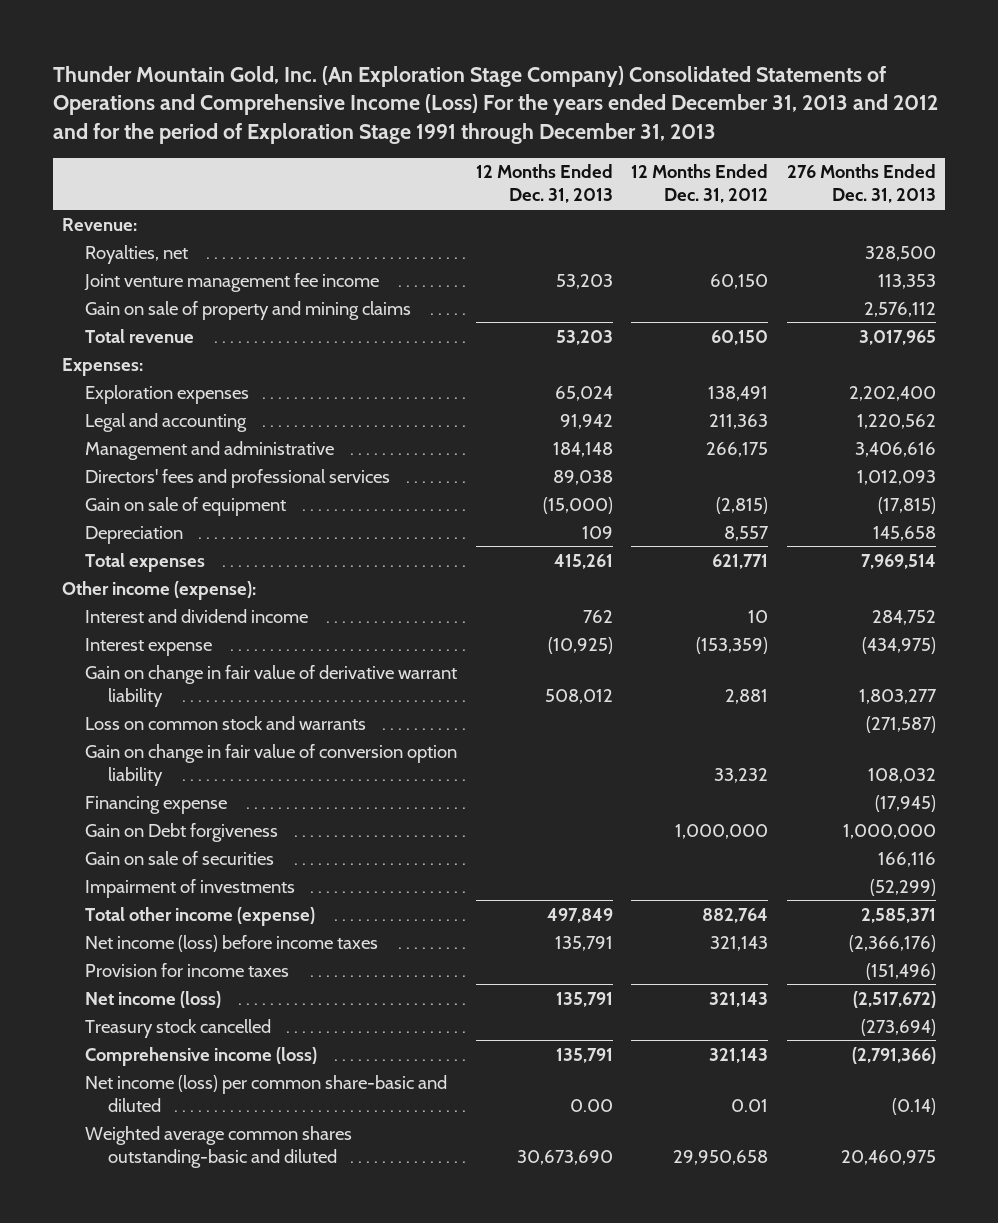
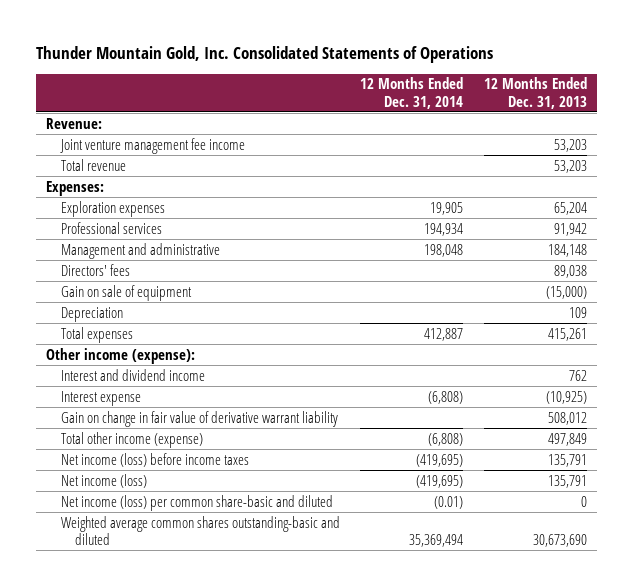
- Thunder Mountain Gold, Inc. (An Exploration Stage Company) Consolidated Statements of Operations and Comprehensive Income (Loss) For the years ended December 31, 2013 and 2012 and for the period of Exploration Stage 1991 through December 31, 2013
+ Thunder Mountain Gold, Inc. Consolidated Statements of Operations
- | 12 Months Ended Dec. 31, 2013 | 12 Months Ended Dec. 31, 2012 | 276 Months Ended Dec. 31, 2013
+ | 12 Months Ended Dec. 31, 2014 | 12 Months Ended Dec. 31, 2013
- Royalties, net | | | 328,500
- Gain on sale of property and mining claims | | | 2,576,112
- Exploration expenses | 65,024 | 138,491 | 2,202,400
- Legal and accounting | 91,942 | 211,363 | 1,220,562
+ Exploration expenses | 19,905 | 65,204
+ Professional services | 194,934 | 91,942
- Directors' fees and professional services | 89,038 | | 1,012,093
+ Directors' fees | | 89,038
- Loss on common stock and warrants | | | (271,587)
- Gain on change in fair value of conversion option liability | | 33,232 | 108,032
- Financing expense | | | (17,945)
- Gain on Debt forgiveness | | 1,000,000 | 1,000,000
- Gain on sale of securities | | | 166,116
- Impairment of investments | | | (52,299)
- Provision for income taxes | | | (151,496)
- Treasury stock cancelled | | | (273,694)
- Comprehensive income (loss) | 135,791 | 321,143 | (2,791,366)
- Net income (loss) per common share-basic and diluted | 0.00 | 0.01 | (0.14)
+ Net income (loss) per common share-basic and diluted | (0.01) | 0

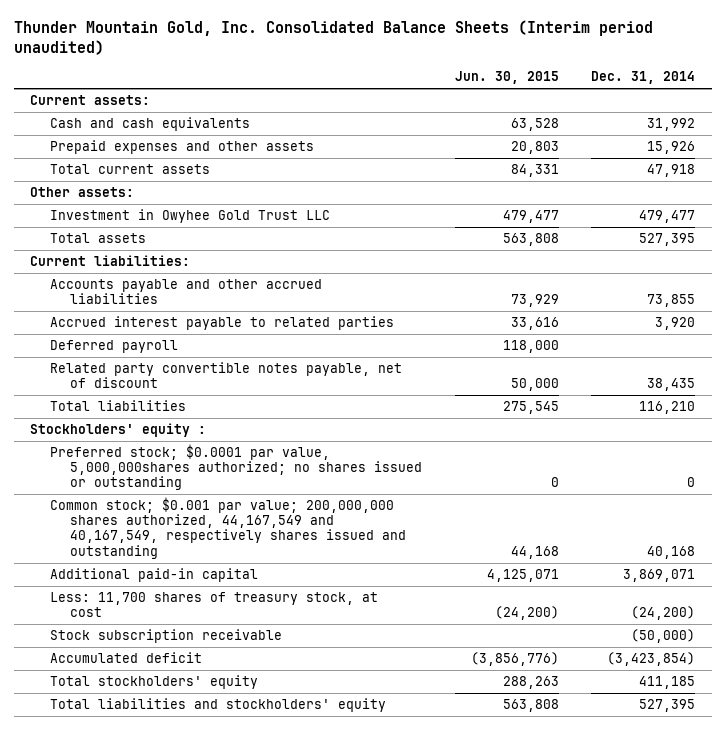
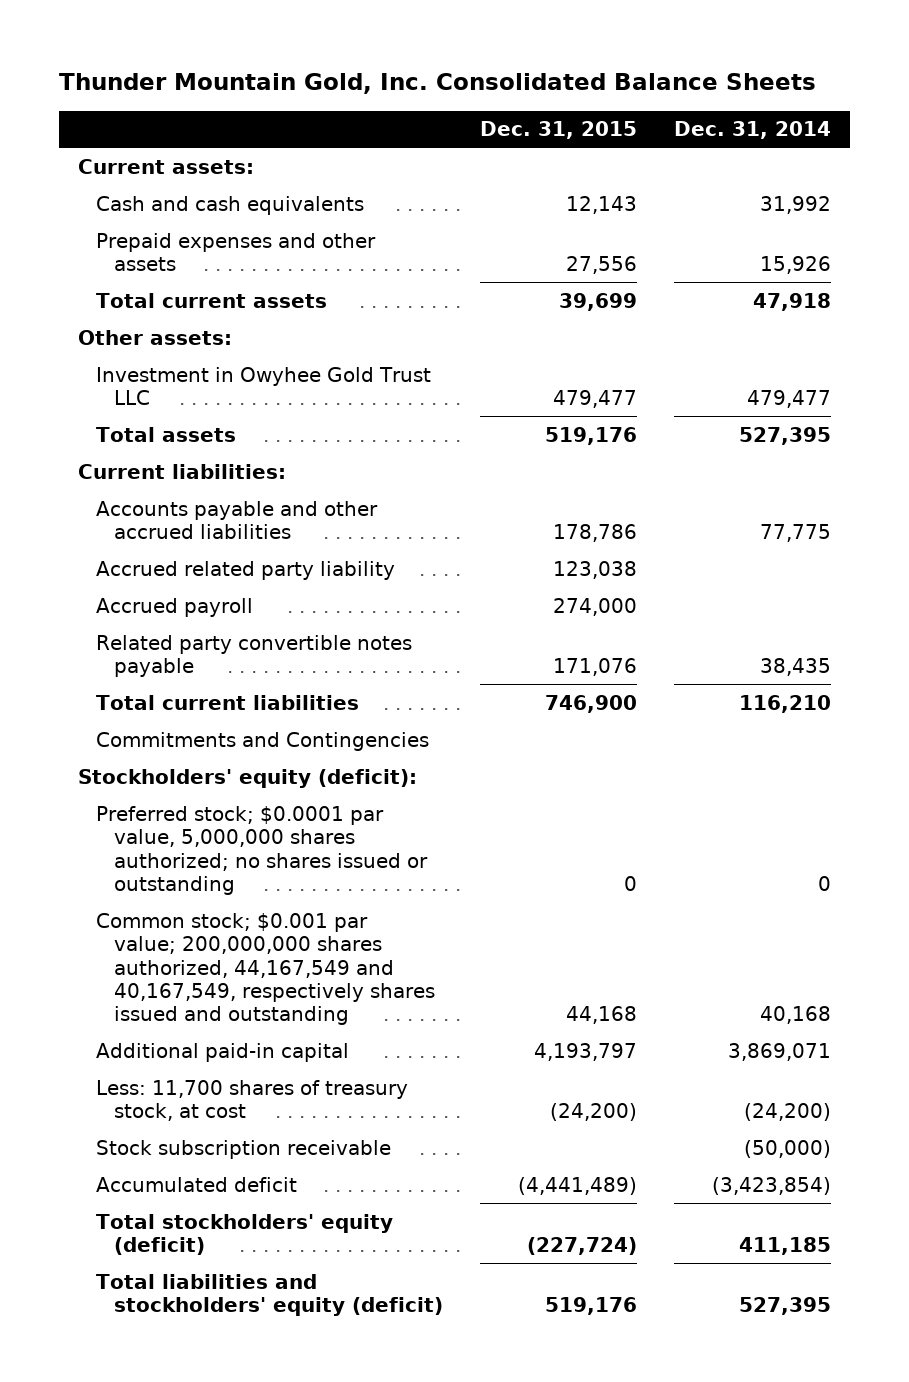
- Thunder Mountain Gold, Inc. Consolidated Balance Sheets (Interim period unaudited)
+ Thunder Mountain Gold, Inc. Consolidated Balance Sheets
- | Jun. 30, 2015 | Dec. 31, 2014
+ | Dec. 31, 2015 | Dec. 31, 2014
- Accounts payable and other accrued liabilities | 73,929 | 73,855
- Accrued interest payable to related parties | 33,616 | 3,920
- Deferred payroll | 118,000 |
- Related party convertible notes payable, net of discount | 50,000 | 38,435
- Total liabilities | 275,545 | 116,210
- Stockholders' equity :
- Preferred stock; $0.0001 par value, 5,000,000shares authorized; no shares issued or outstanding | 0 | 0
+ Accounts payable and other accrued liabilities | 178,786 | 77,775
+ Accrued related party liability | 123,038 |
+ Accrued payroll | 274,000 |
+ Related party convertible notes payable | 171,076 | 38,435
+ Total current liabilities | 746,900 | 116,210
+ Commitments and Contingencies
+ Stockholders' equity (deficit):
+ Preferred stock; $0.0001 par value, 5,000,000 shares authorized; no shares issued or outstanding | 0 | 0
- Total stockholders' equity | 288,263 | 411,185
- Total liabilities and stockholders' equity | 563,808 | 527,395
+ Total stockholders' equity (deficit) | (227,724) | 411,185
+ Total liabilities and stockholders' equity (deficit) | 519,176 | 527,395

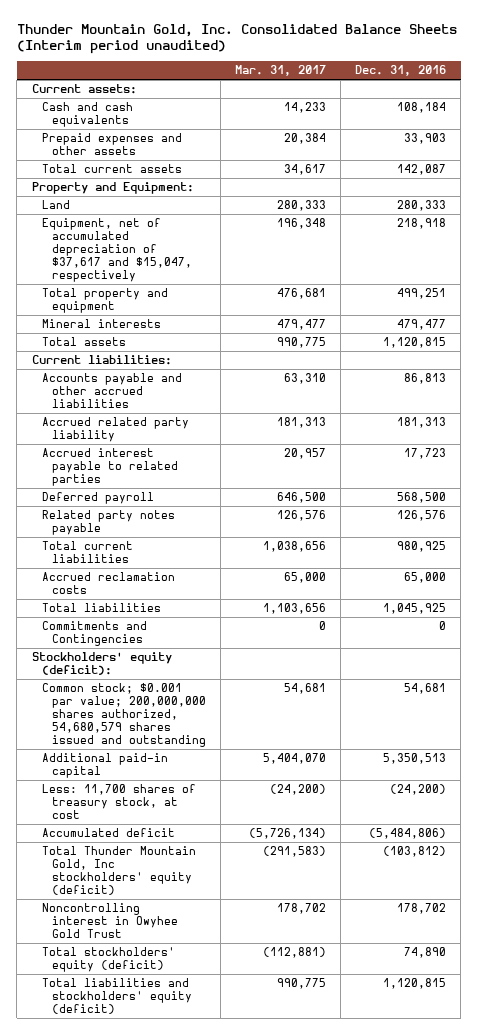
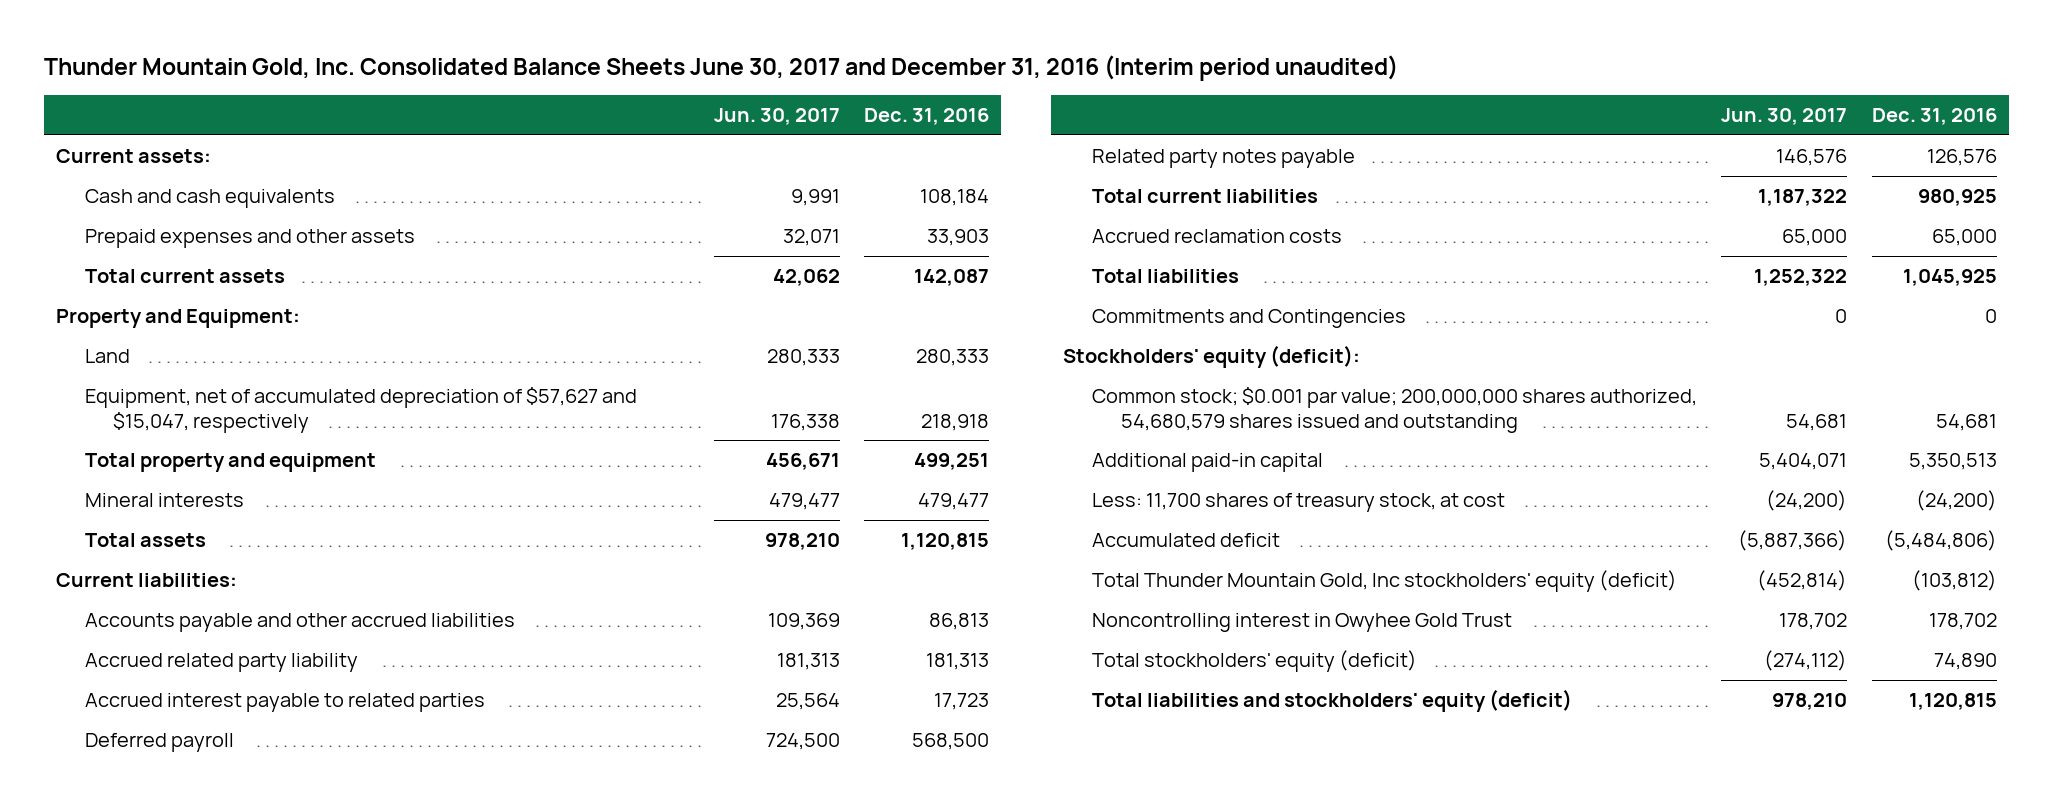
- Thunder Mountain Gold, Inc. Consolidated Balance Sheets (Interim period unaudited)
+ Thunder Mountain Gold, Inc. Consolidated Balance Sheets June 30, 2017 and December 31, 2016 (Interim period unaudited)
- | Mar. 31, 2017 | Dec. 31, 2016
+ | Jun. 30, 2017 | Dec. 31, 2016
- Equipment, net of accumulated depreciation of $37,617 and $15,047, respectively | 196,348 | 218,918
+ Equipment, net of accumulated depreciation of $57,627 and $15,047, respectively | 176,338 | 218,918

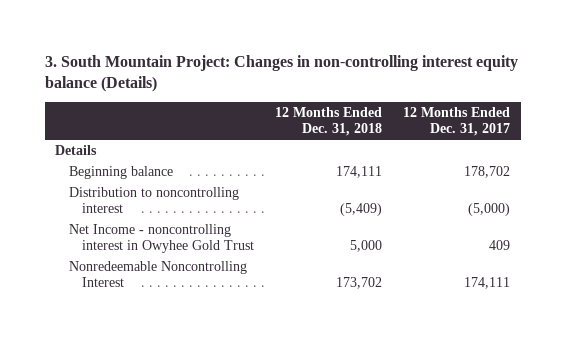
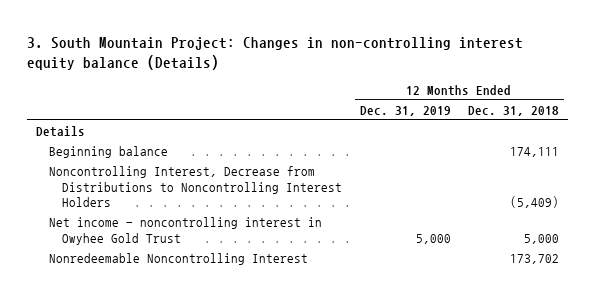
- | 12 Months Ended Dec. 31, 2018 | 12 Months Ended Dec. 31, 2017
+ | 12 Months Ended Dec. 31, 2019 | 12 Months Ended Dec. 31, 2018
- Distribution to noncontrolling interest | (5,409) | (5,000)
- Net Income - noncontrolling interest in Owyhee Gold Trust | 5,000 | 409
+ Noncontrolling Interest, Decrease from Distributions to Noncontrolling Interest Holders | | (5,409)
+ Net income - noncontrolling interest in Owyhee Gold Trust | 5,000 | 5,000

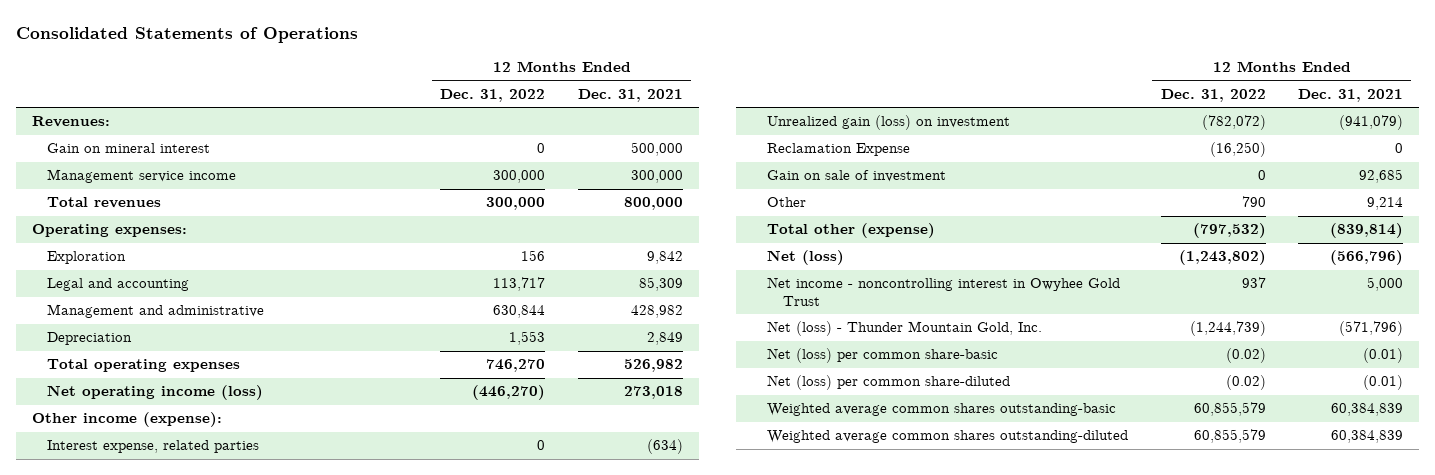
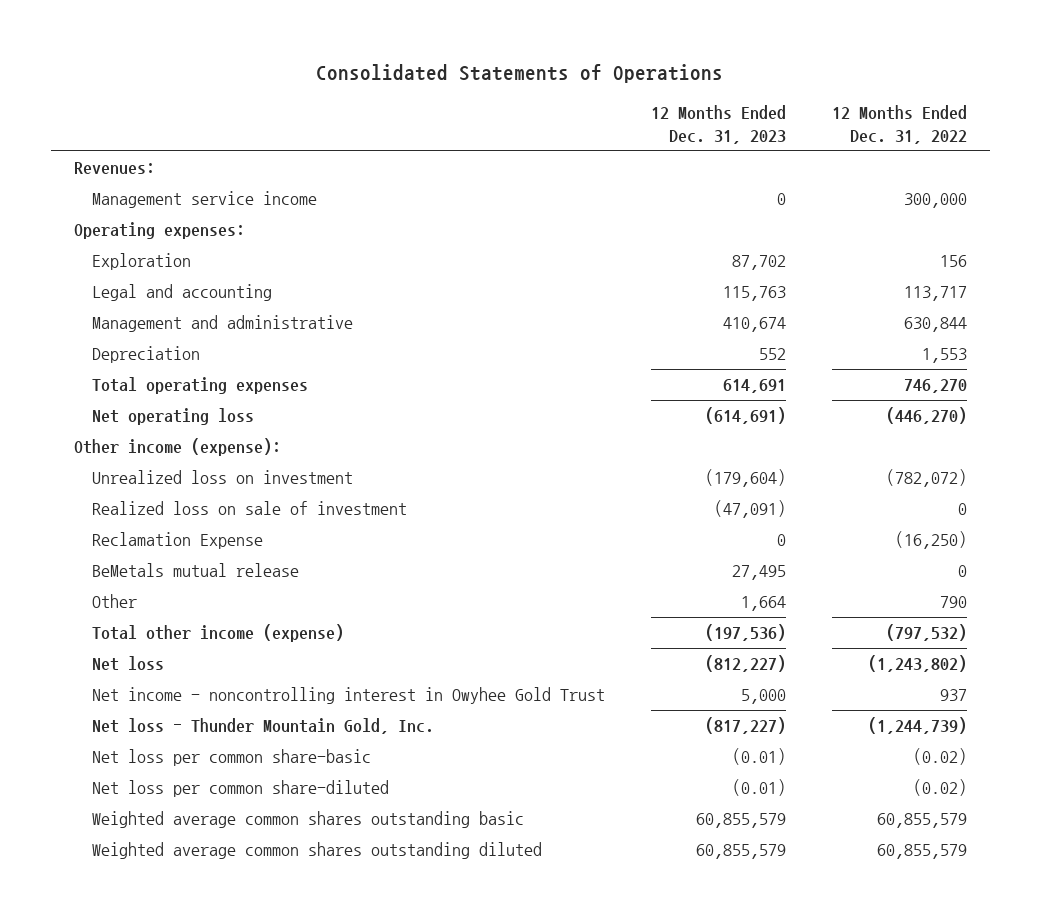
- | 12 Months Ended Dec. 31, 2022 | 12 Months Ended Dec. 31, 2021
+ | 12 Months Ended Dec. 31, 2023 | 12 Months Ended Dec. 31, 2022
- Gain on mineral interest | 0 | 500,000
- Total revenues | 300,000 | 800,000
- Net operating income (loss) | (446,270) | 273,018
+ Net operating loss | (614,691) | (446,270)
- Interest expense, related parties | 0 | (634)
- Unrealized gain (loss) on investment | (782,072) | (941,079)
+ Unrealized loss on investment | (179,604) | (782,072)
+ Realized loss on sale of investment | (47,091) | 0
- Gain on sale of investment | 0 | 92,685
+ BeMetals mutual release | 27,495 | 0
- Total other (expense) | (797,532) | (839,814)
- Net (loss) | (1,243,802) | (566,796)
+ Total other income (expense) | (197,536) | (797,532)
+ Net loss | (812,227) | (1,243,802)
- Net (loss) - Thunder Mountain Gold, Inc. | (1,244,739) | (571,796)
- Net (loss) per common share-basic | (0.02) | (0.01)
- Net (loss) per common share-diluted | (0.02) | (0.01)
- Weighted average common shares outstanding-basic | 60,855,579 | 60,384,839
- Weighted average common shares outstanding-diluted | 60,855,579 | 60,384,839
+ Net loss - Thunder Mountain Gold, Inc. | (817,227) | (1,244,739)
+ Net loss per common share-basic | (0.01) | (0.02)
+ Net loss per common share-diluted | (0.01) | (0.02)
+ Weighted average common shares outstanding basic | 60,855,579 | 60,855,579
+ Weighted average common shares outstanding diluted | 60,855,579 | 60,855,579

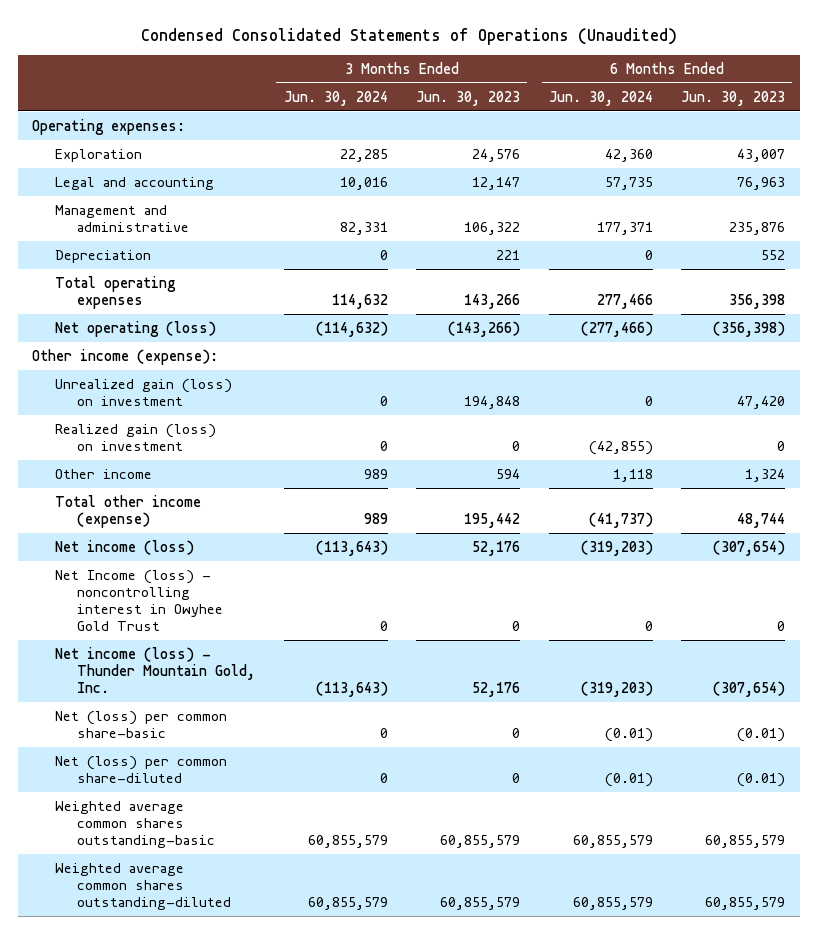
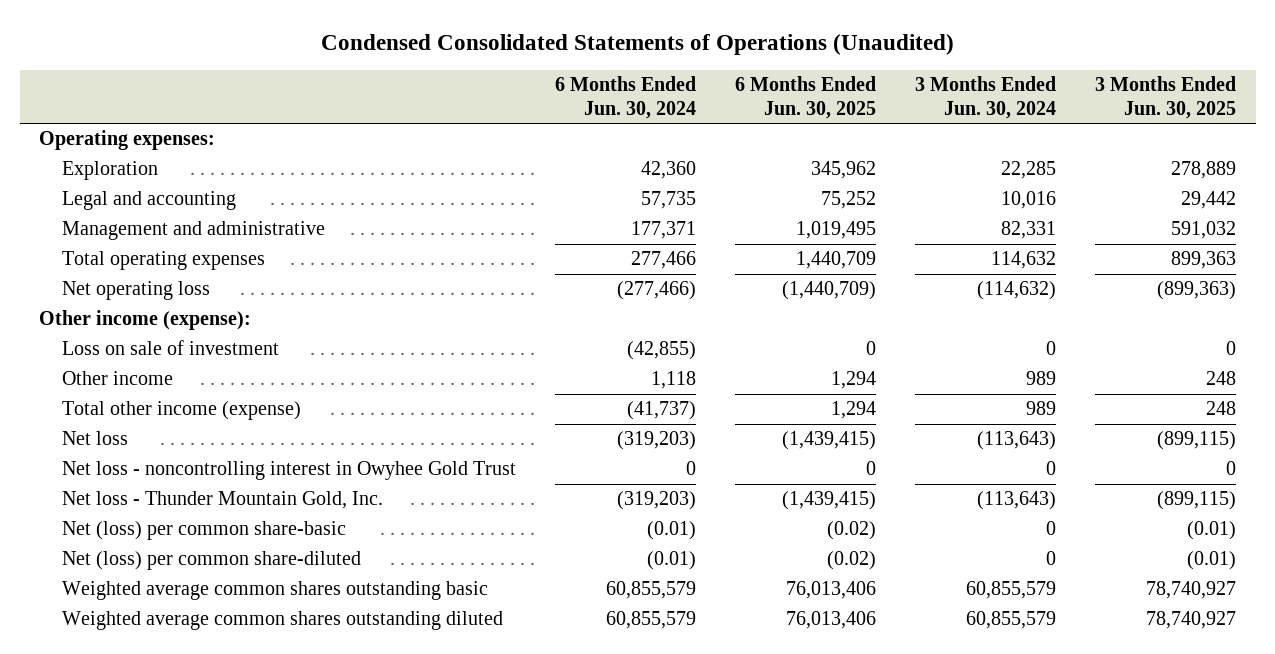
- | 3 Months Ended Jun. 30, 2024 | 3 Months Ended Jun. 30, 2023 | 6 Months Ended Jun. 30, 2024 | 6 Months Ended Jun. 30, 2023
+ | 6 Months Ended Jun. 30, 2024 | 6 Months Ended Jun. 30, 2025 | 3 Months Ended Jun. 30, 2024 | 3 Months Ended Jun. 30, 2025
- Depreciation | 0 | 221 | 0 | 552
- Net operating (loss) | (114,632) | (143,266) | (277,466) | (356,398)
+ Net operating loss | (277,466) | (1,440,709) | (114,632) | (899,363)
- Unrealized gain (loss) on investment | 0 | 194,848 | 0 | 47,420
- Realized gain (loss) on investment | 0 | 0 | (42,855) | 0
+ Loss on sale of investment | (42,855) | 0 | 0 | 0
- Net income (loss) | (113,643) | 52,176 | (319,203) | (307,654)
- Net Income (loss) - noncontrolling interest in Owyhee Gold Trust | 0 | 0 | 0 | 0
- Net income (loss) - Thunder Mountain Gold, Inc. | (113,643) | 52,176 | (319,203) | (307,654)
+ Net loss | (319,203) | (1,439,415) | (113,643) | (899,115)
+ Net loss - noncontrolling interest in Owyhee Gold Trust | 0 | 0 | 0 | 0
+ Net loss - Thunder Mountain Gold, Inc. | (319,203) | (1,439,415) | (113,643) | (899,115)
- Weighted average common shares outstanding-basic | 60,855,579 | 60,855,579 | 60,855,579 | 60,855,579
- Weighted average common shares outstanding-diluted | 60,855,579 | 60,855,579 | 60,855,579 | 60,855,579
+ Weighted average common shares outstanding basic | 60,855,579 | 76,013,406 | 60,855,579 | 78,740,927
+ Weighted average common shares outstanding diluted | 60,855,579 | 76,013,406 | 60,855,579 | 78,740,927

